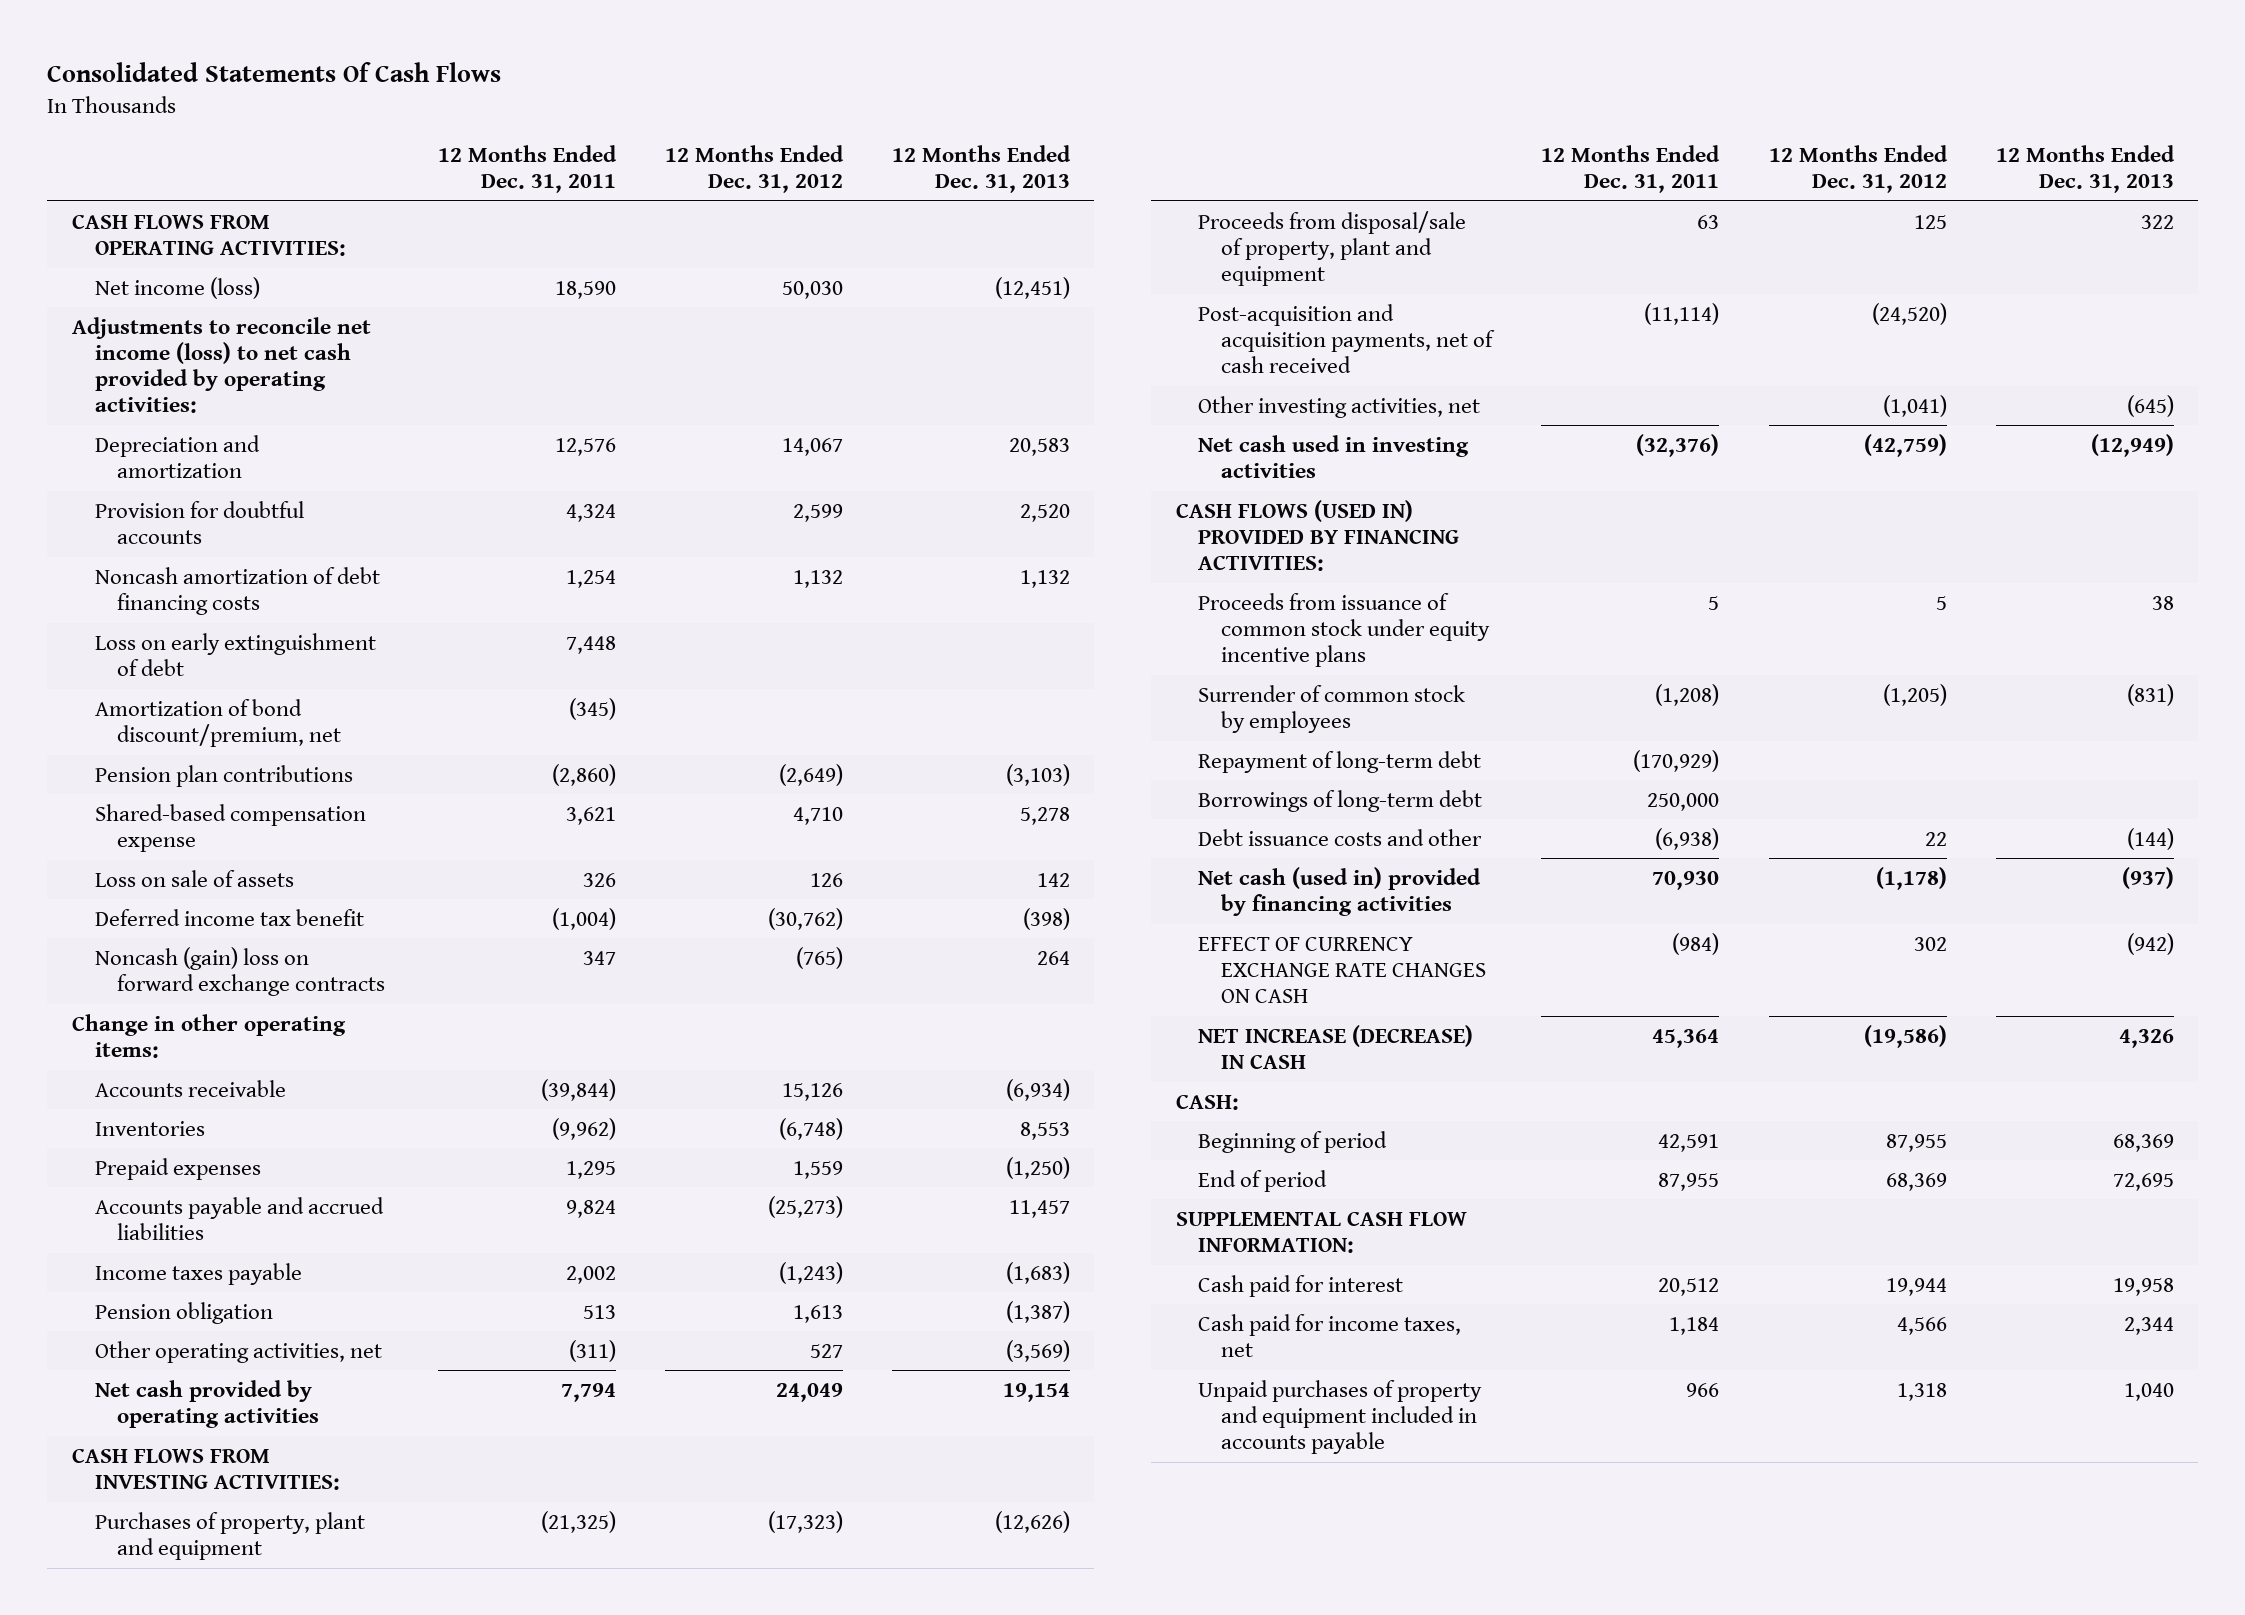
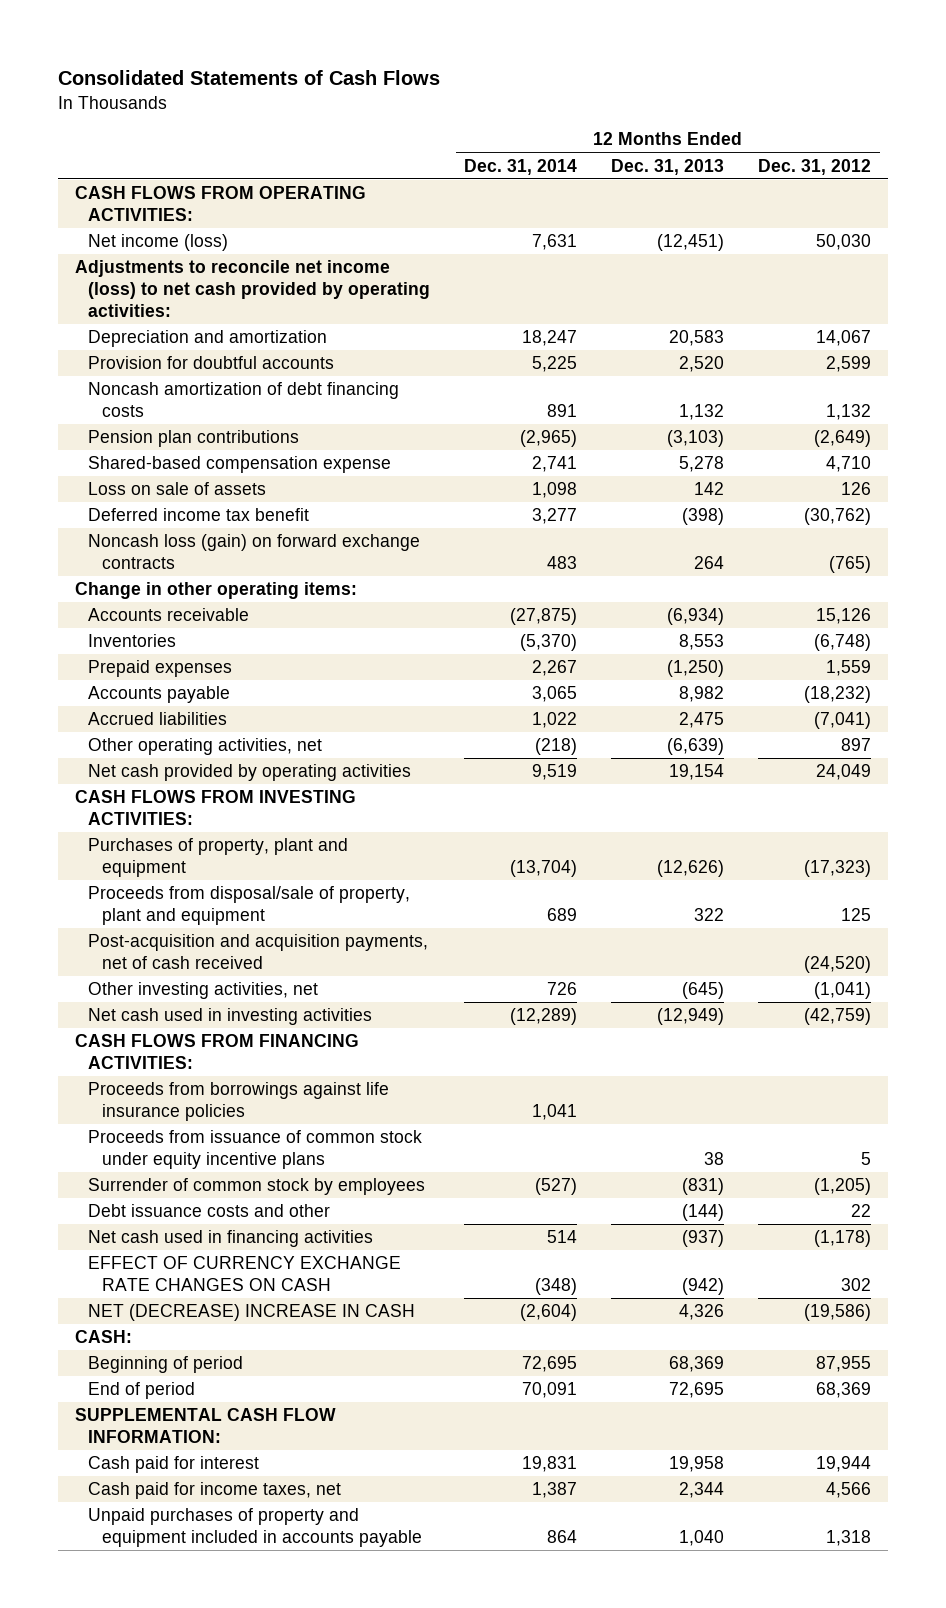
- Consolidated Statements Of Cash Flows
+ Consolidated Statements of Cash Flows
- | 12 Months Ended Dec. 31, 2011 | 12 Months Ended Dec. 31, 2012 | 12 Months Ended Dec. 31, 2013
+ | 12 Months Ended Dec. 31, 2014 | 12 Months Ended Dec. 31, 2013 | 12 Months Ended Dec. 31, 2012
- Loss on early extinguishment of debt | 7,448 | |
- Amortization of bond discount/premium, net | (345) | |
- Noncash (gain) loss on forward exchange contracts | 347 | (765) | 264
+ Noncash loss (gain) on forward exchange contracts | 483 | 264 | (765)
- Accounts payable and accrued liabilities | 9,824 | (25,273) | 11,457
- Income taxes payable | 2,002 | (1,243) | (1,683)
- Pension obligation | 513 | 1,613 | (1,387)
- Other operating activities, net | (311) | 527 | (3,569)
+ Accounts payable | 3,065 | 8,982 | (18,232)
+ Accrued liabilities | 1,022 | 2,475 | (7,041)
+ Other operating activities, net | (218) | (6,639) | 897
- CASH FLOWS (USED IN) PROVIDED BY FINANCING ACTIVITIES:
+ CASH FLOWS FROM FINANCING ACTIVITIES:
+ Proceeds from borrowings against life insurance policies | 1,041 | |
- Repayment of long-term debt | (170,929) | |
- Borrowings of long-term debt | 250,000 | |
- Net cash (used in) provided by financing activities | 70,930 | (1,178) | (937)
+ Net cash used in financing activities | 514 | (937) | (1,178)
- NET INCREASE (DECREASE) IN CASH | 45,364 | (19,586) | 4,326
+ NET (DECREASE) INCREASE IN CASH | (2,604) | 4,326 | (19,586)

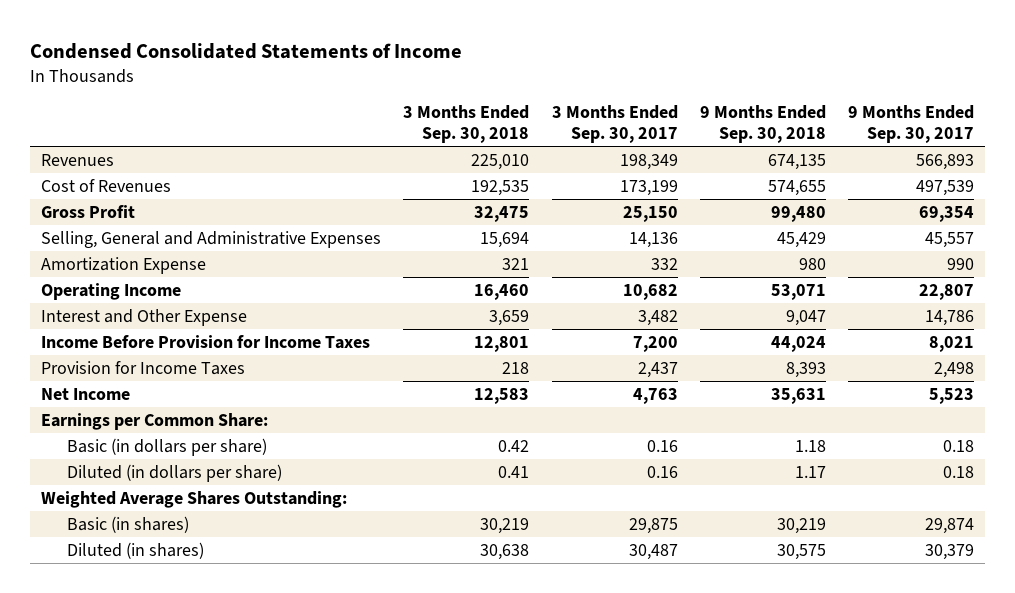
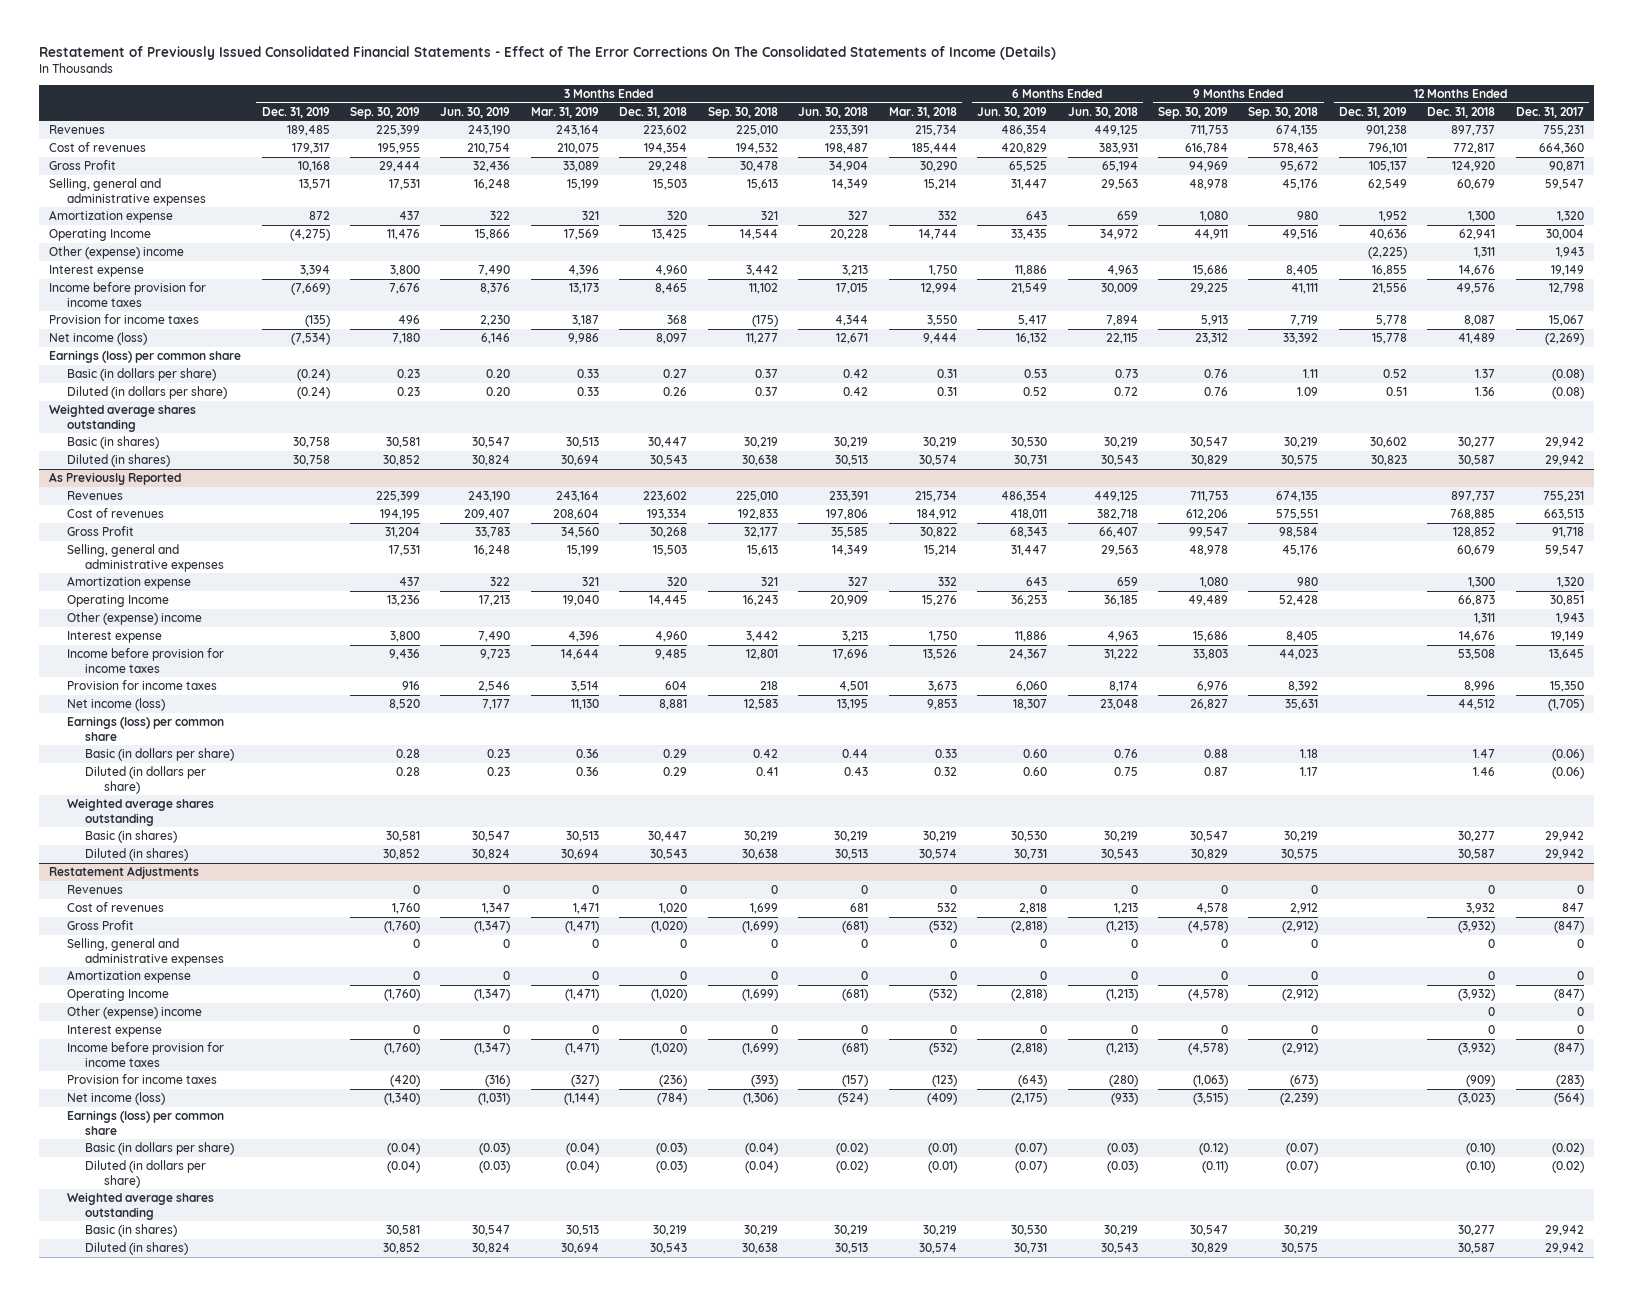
- Condensed Consolidated Statements of Income
+ Restatement of Previously Issued Consolidated Financial Statements - Effect of The Error Corrections On The Consolidated Statements of Income (Details)
- | 3 Months Ended Sep. 30, 2018 | 3 Months Ended Sep. 30, 2017 | 9 Months Ended Sep. 30, 2018 | 9 Months Ended Sep. 30, 2017
+ | 3 Months Ended Dec. 31, 2019 | 3 Months Ended Sep. 30, 2019 | 3 Months Ended Jun. 30, 2019 | 3 Months Ended Mar. 31, 2019 | 3 Months Ended Dec. 31, 2018 | 3 Months Ended Sep. 30, 2018 | 3 Months Ended Jun. 30, 2018 | 3 Months Ended Mar. 31, 2018 | 6 Months Ended Jun. 30, 2019 | 6 Months Ended Jun. 30, 2018 | 9 Months Ended Sep. 30, 2019 | 9 Months Ended Sep. 30, 2018 | 12 Months Ended Dec. 31, 2019 | 12 Months Ended Dec. 31, 2018 | 12 Months Ended Dec. 31, 2017
- Cost of Revenues | 192,535 | 173,199 | 574,655 | 497,539
- Gross Profit | 32,475 | 25,150 | 99,480 | 69,354
- Selling, General and Administrative Expenses | 15,694 | 14,136 | 45,429 | 45,557
- Amortization Expense | 321 | 332 | 980 | 990
- Operating Income | 16,460 | 10,682 | 53,071 | 22,807
- Interest and Other Expense | 3,659 | 3,482 | 9,047 | 14,786
- Income Before Provision for Income Taxes | 12,801 | 7,200 | 44,024 | 8,021
- Provision for Income Taxes | 218 | 2,437 | 8,393 | 2,498
- Net Income | 12,583 | 4,763 | 35,631 | 5,523
- Earnings per Common Share:
+ Cost of revenues | 179,317 | 195,955 | 210,754 | 210,075 | 194,354 | 194,532 | 198,487 | 185,444 | 420,829 | 383,931 | 616,784 | 578,463 | 796,101 | 772,817 | 664,360
+ Gross Profit | 10,168 | 29,444 | 32,436 | 33,089 | 29,248 | 30,478 | 34,904 | 30,290 | 65,525 | 65,194 | 94,969 | 95,672 | 105,137 | 124,920 | 90,871
+ Selling, general and administrative expenses | 13,571 | 17,531 | 16,248 | 15,199 | 15,503 | 15,613 | 14,349 | 15,214 | 31,447 | 29,563 | 48,978 | 45,176 | 62,549 | 60,679 | 59,547
+ Amortization expense | 872 | 437 | 322 | 321 | 320 | 321 | 327 | 332 | 643 | 659 | 1,080 | 980 | 1,952 | 1,300 | 1,320
+ Operating Income | (4,275) | 11,476 | 15,866 | 17,569 | 13,425 | 14,544 | 20,228 | 14,744 | 33,435 | 34,972 | 44,911 | 49,516 | 40,636 | 62,941 | 30,004
+ Other (expense) income | | | | | | | | | | | | | (2,225) | 1,311 | 1,943
+ Interest expense | 3,394 | 3,800 | 7,490 | 4,396 | 4,960 | 3,442 | 3,213 | 1,750 | 11,886 | 4,963 | 15,686 | 8,405 | 16,855 | 14,676 | 19,149
+ Income before provision for income taxes | (7,669) | 7,676 | 8,376 | 13,173 | 8,465 | 11,102 | 17,015 | 12,994 | 21,549 | 30,009 | 29,225 | 41,111 | 21,556 | 49,576 | 12,798
+ Provision for income taxes | (135) | 496 | 2,230 | 3,187 | 368 | (175) | 4,344 | 3,550 | 5,417 | 7,894 | 5,913 | 7,719 | 5,778 | 8,087 | 15,067
+ Net income (loss) | (7,534) | 7,180 | 6,146 | 9,986 | 8,097 | 11,277 | 12,671 | 9,444 | 16,132 | 22,115 | 23,312 | 33,392 | 15,778 | 41,489 | (2,269)
+ Earnings (loss) per common share
+ Basic (in dollars per share) | (0.24) | 0.23 | 0.20 | 0.33 | 0.27 | 0.37 | 0.42 | 0.31 | 0.53 | 0.73 | 0.76 | 1.11 | 0.52 | 1.37 | (0.08)
+ Diluted (in dollars per share) | (0.24) | 0.23 | 0.20 | 0.33 | 0.26 | 0.37 | 0.42 | 0.31 | 0.52 | 0.72 | 0.76 | 1.09 | 0.51 | 1.36 | (0.08)
+ Weighted average shares outstanding
+ Basic (in shares) | 30,758 | 30,581 | 30,547 | 30,513 | 30,447 | 30,219 | 30,219 | 30,219 | 30,530 | 30,219 | 30,547 | 30,219 | 30,602 | 30,277 | 29,942
+ Diluted (in shares) | 30,758 | 30,852 | 30,824 | 30,694 | 30,543 | 30,638 | 30,513 | 30,574 | 30,731 | 30,543 | 30,829 | 30,575 | 30,823 | 30,587 | 29,942
+ As Previously Reported
+ Revenues | | 225,399 | 243,190 | 243,164 | 223,602 | 225,010 | 233,391 | 215,734 | 486,354 | 449,125 | 711,753 | 674,135 | | 897,737 | 755,231
+ Cost of revenues | | 194,195 | 209,407 | 208,604 | 193,334 | 192,833 | 197,806 | 184,912 | 418,011 | 382,718 | 612,206 | 575,551 | | 768,885 | 663,513
+ Gross Profit | | 31,204 | 33,783 | 34,560 | 30,268 | 32,177 | 35,585 | 30,822 | 68,343 | 66,407 | 99,547 | 98,584 | | 128,852 | 91,718
+ Selling, general and administrative expenses | | 17,531 | 16,248 | 15,199 | 15,503 | 15,613 | 14,349 | 15,214 | 31,447 | 29,563 | 48,978 | 45,176 | | 60,679 | 59,547
+ Amortization expense | | 437 | 322 | 321 | 320 | 321 | 327 | 332 | 643 | 659 | 1,080 | 980 | | 1,300 | 1,320
+ Operating Income | | 13,236 | 17,213 | 19,040 | 14,445 | 16,243 | 20,909 | 15,276 | 36,253 | 36,185 | 49,489 | 52,428 | | 66,873 | 30,851
+ Other (expense) income | | | | | | | | | | | | | | 1,311 | 1,943
+ Interest expense | | 3,800 | 7,490 | 4,396 | 4,960 | 3,442 | 3,213 | 1,750 | 11,886 | 4,963 | 15,686 | 8,405 | | 14,676 | 19,149
+ Income before provision for income taxes | | 9,436 | 9,723 | 14,644 | 9,485 | 12,801 | 17,696 | 13,526 | 24,367 | 31,222 | 33,803 | 44,023 | | 53,508 | 13,645
+ Provision for income taxes | | 916 | 2,546 | 3,514 | 604 | 218 | 4,501 | 3,673 | 6,060 | 8,174 | 6,976 | 8,392 | | 8,996 | 15,350
+ Net income (loss) | | 8,520 | 7,177 | 11,130 | 8,881 | 12,583 | 13,195 | 9,853 | 18,307 | 23,048 | 26,827 | 35,631 | | 44,512 | (1,705)
+ Earnings (loss) per common share
- Weighted Average Shares Outstanding:
+ Weighted average shares outstanding
+ Restatement Adjustments
+ Revenues | | 0 | 0 | 0 | 0 | 0 | 0 | 0 | 0 | 0 | 0 | 0 | | 0 | 0
+ Cost of revenues | | 1,760 | 1,347 | 1,471 | 1,020 | 1,699 | 681 | 532 | 2,818 | 1,213 | 4,578 | 2,912 | | 3,932 | 847
+ Gross Profit | | (1,760) | (1,347) | (1,471) | (1,020) | (1,699) | (681) | (532) | (2,818) | (1,213) | (4,578) | (2,912) | | (3,932) | (847)
+ Selling, general and administrative expenses | | 0 | 0 | 0 | 0 | 0 | 0 | 0 | 0 | 0 | 0 | 0 | | 0 | 0
+ Amortization expense | | 0 | 0 | 0 | 0 | 0 | 0 | 0 | 0 | 0 | 0 | 0 | | 0 | 0
+ Operating Income | | (1,760) | (1,347) | (1,471) | (1,020) | (1,699) | (681) | (532) | (2,818) | (1,213) | (4,578) | (2,912) | | (3,932) | (847)
+ Other (expense) income | | | | | | | | | | | | | | 0 | 0
+ Interest expense | | 0 | 0 | 0 | 0 | 0 | 0 | 0 | 0 | 0 | 0 | 0 | | 0 | 0
+ Income before provision for income taxes | | (1,760) | (1,347) | (1,471) | (1,020) | (1,699) | (681) | (532) | (2,818) | (1,213) | (4,578) | (2,912) | | (3,932) | (847)
+ Provision for income taxes | | (420) | (316) | (327) | (236) | (393) | (157) | (123) | (643) | (280) | (1,063) | (673) | | (909) | (283)
+ Net income (loss) | | (1,340) | (1,031) | (1,144) | (784) | (1,306) | (524) | (409) | (2,175) | (933) | (3,515) | (2,239) | | (3,023) | (564)
+ Earnings (loss) per common share
+ Basic (in dollars per share) | | (0.04) | (0.03) | (0.04) | (0.03) | (0.04) | (0.02) | (0.01) | (0.07) | (0.03) | (0.12) | (0.07) | | (0.10) | (0.02)
+ Diluted (in dollars per share) | | (0.04) | (0.03) | (0.04) | (0.03) | (0.04) | (0.02) | (0.01) | (0.07) | (0.03) | (0.11) | (0.07) | | (0.10) | (0.02)
+ Weighted average shares outstanding
+ Basic (in shares) | | 30,581 | 30,547 | 30,513 | 30,219 | 30,219 | 30,219 | 30,219 | 30,530 | 30,219 | 30,547 | 30,219 | | 30,277 | 29,942
+ Diluted (in shares) | | 30,852 | 30,824 | 30,694 | 30,543 | 30,638 | 30,513 | 30,574 | 30,731 | 30,543 | 30,829 | 30,575 | | 30,587 | 29,942

